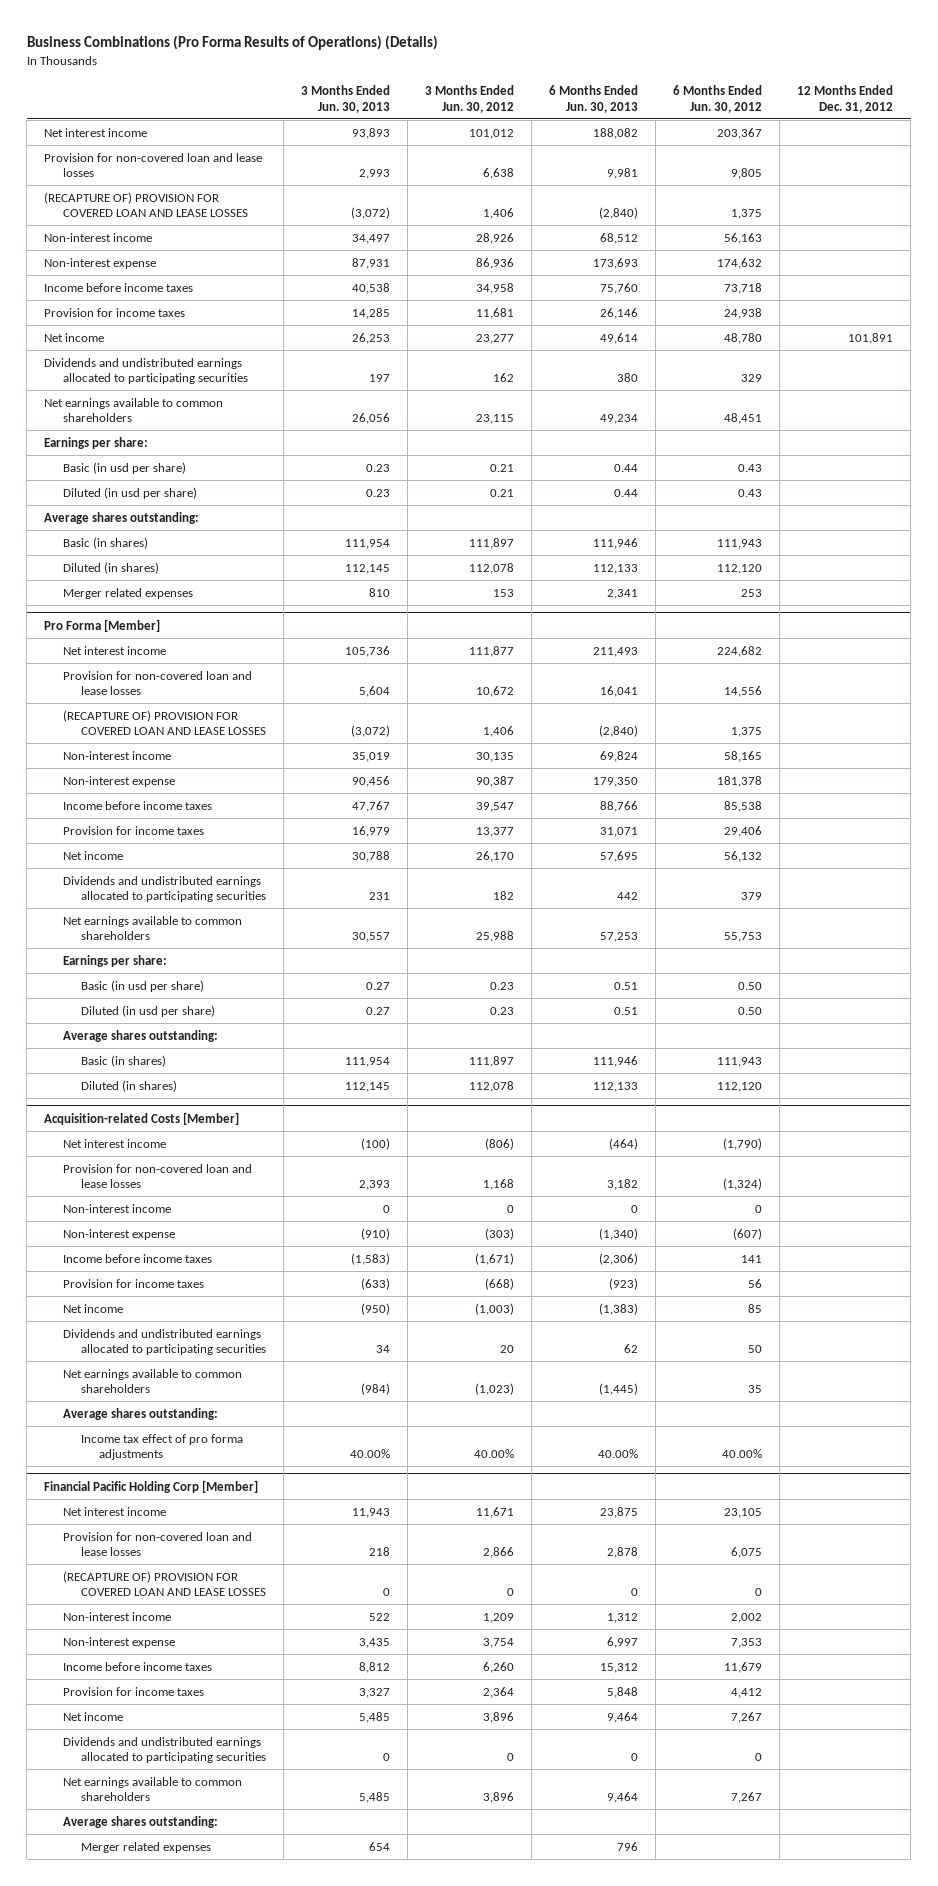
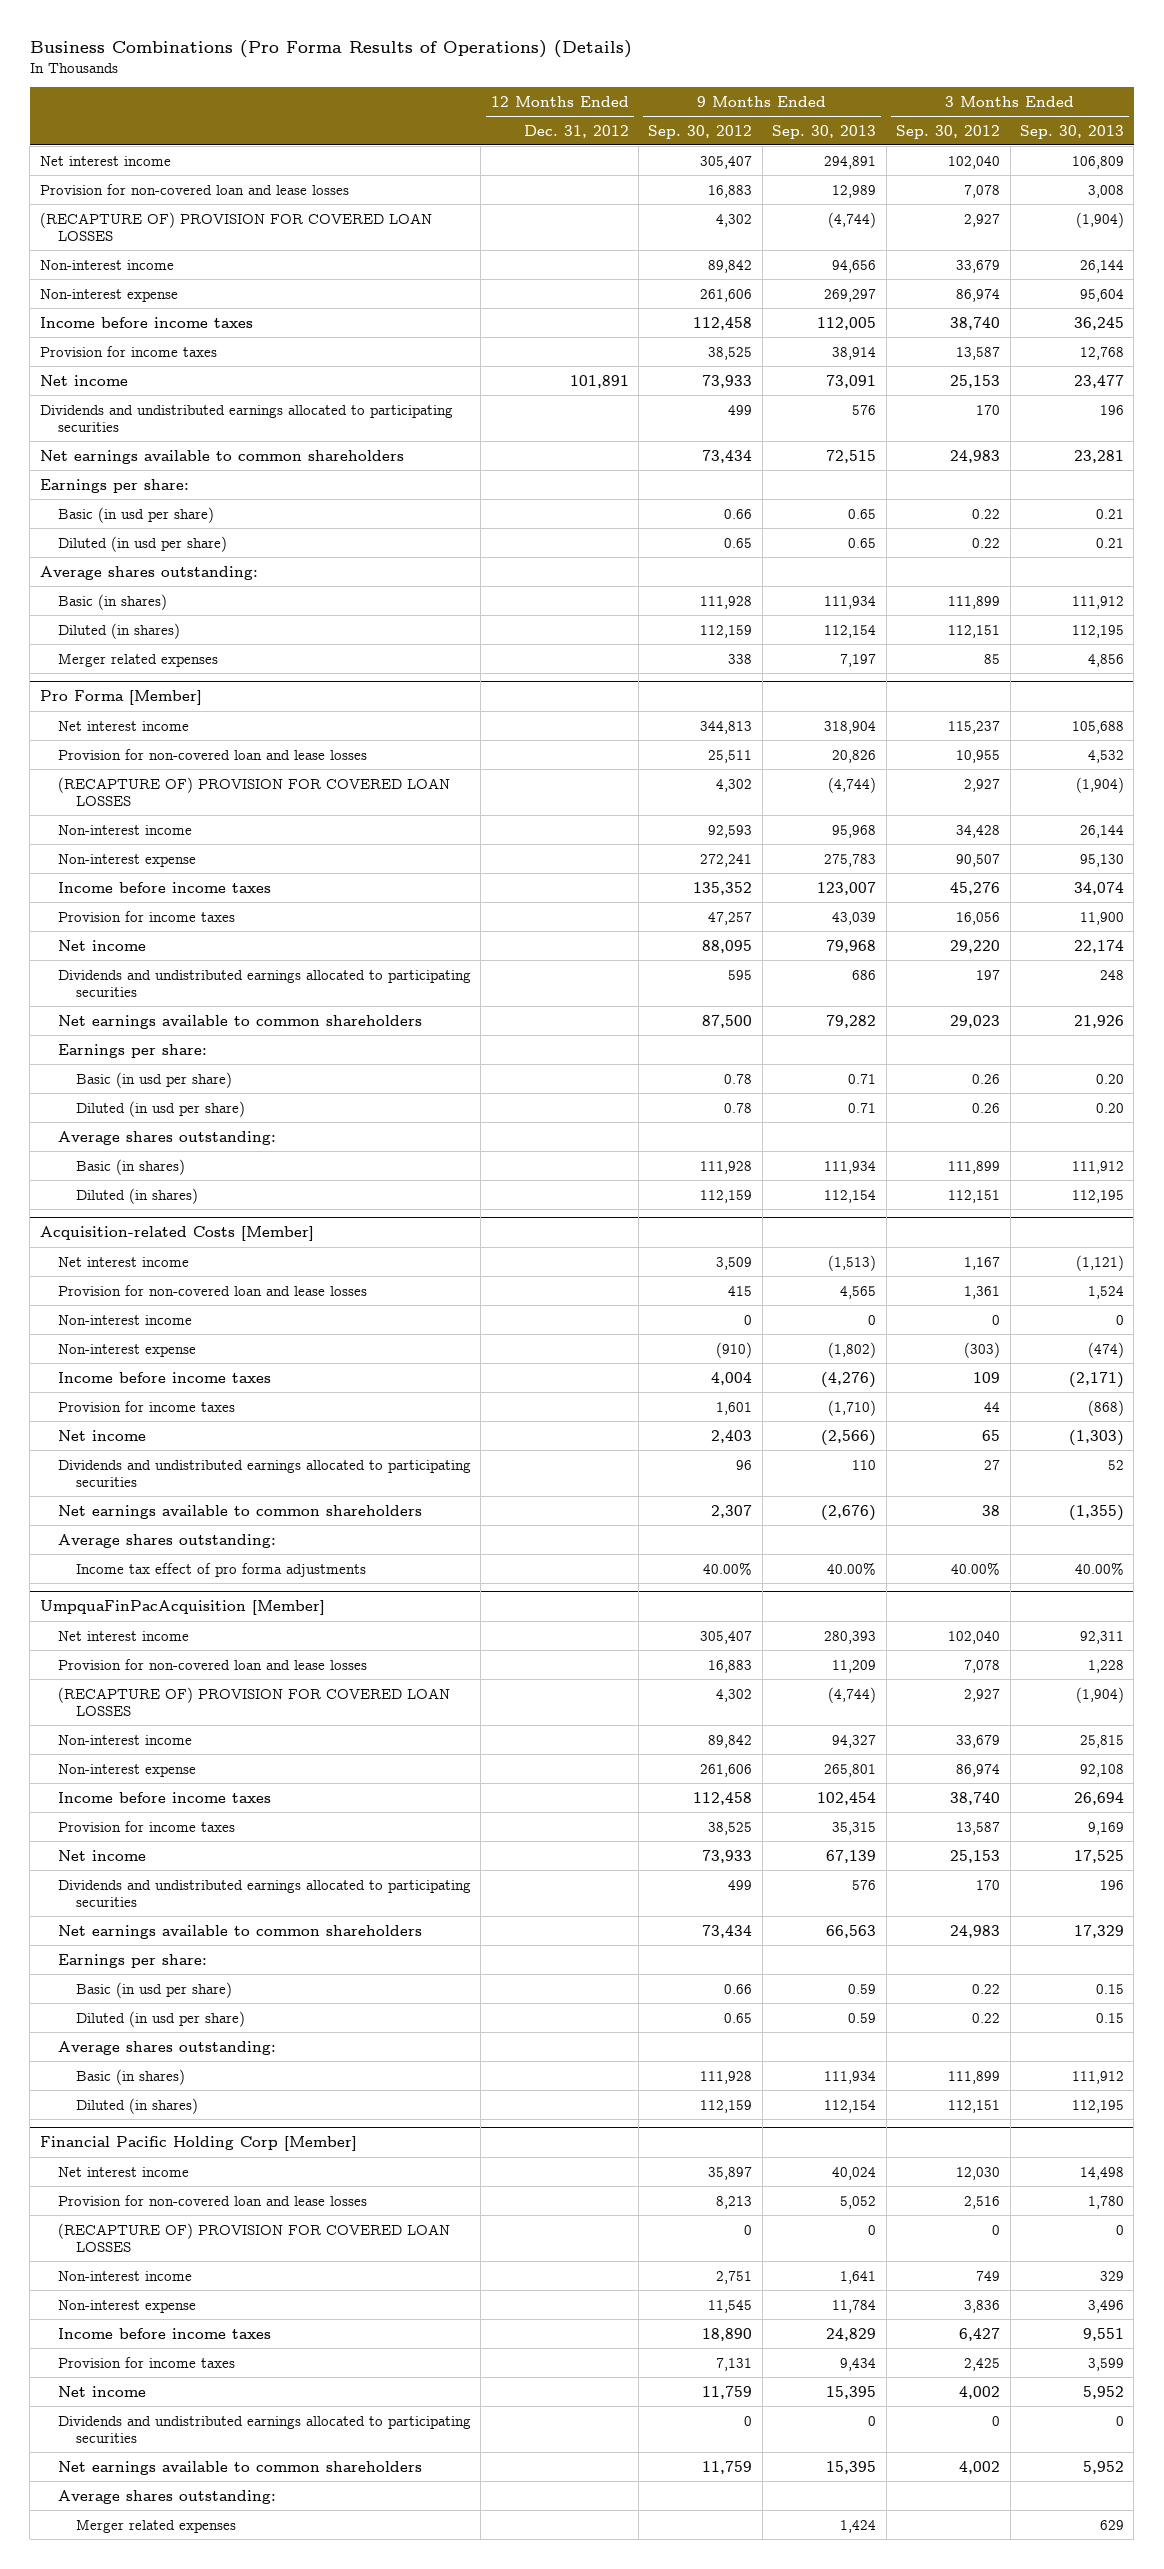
- | 3 Months Ended Jun. 30, 2013 | 3 Months Ended Jun. 30, 2012 | 6 Months Ended Jun. 30, 2013 | 6 Months Ended Jun. 30, 2012 | 12 Months Ended Dec. 31, 2012
+ | 12 Months Ended Dec. 31, 2012 | 9 Months Ended Sep. 30, 2012 | 9 Months Ended Sep. 30, 2013 | 3 Months Ended Sep. 30, 2012 | 3 Months Ended Sep. 30, 2013
- (RECAPTURE OF) PROVISION FOR COVERED LOAN AND LEASE LOSSES | (3,072) | 1,406 | (2,840) | 1,375 |
+ (RECAPTURE OF) PROVISION FOR COVERED LOAN LOSSES | | 4,302 | (4,744) | 2,927 | (1,904)
@ Pro Forma [Member]
- (RECAPTURE OF) PROVISION FOR COVERED LOAN AND LEASE LOSSES | (3,072) | 1,406 | (2,840) | 1,375 |
+ (RECAPTURE OF) PROVISION FOR COVERED LOAN LOSSES | | 4,302 | (4,744) | 2,927 | (1,904)
+ UmpquaFinPacAcquisition [Member]
+ Net interest income | | 305,407 | 280,393 | 102,040 | 92,311
+ Provision for non-covered loan and lease losses | | 16,883 | 11,209 | 7,078 | 1,228
+ (RECAPTURE OF) PROVISION FOR COVERED LOAN LOSSES | | 4,302 | (4,744) | 2,927 | (1,904)
+ Non-interest income | | 89,842 | 94,327 | 33,679 | 25,815
+ Non-interest expense | | 261,606 | 265,801 | 86,974 | 92,108
+ Income before income taxes | | 112,458 | 102,454 | 38,740 | 26,694
+ Provision for income taxes | | 38,525 | 35,315 | 13,587 | 9,169
+ Net income | | 73,933 | 67,139 | 25,153 | 17,525
+ Dividends and undistributed earnings allocated to participating securities | | 499 | 576 | 170 | 196
+ Net earnings available to common shareholders | | 73,434 | 66,563 | 24,983 | 17,329
+ Earnings per share:
+ Basic (in usd per share) | | 0.66 | 0.59 | 0.22 | 0.15
+ Diluted (in usd per share) | | 0.65 | 0.59 | 0.22 | 0.15
+ Average shares outstanding:
+ Basic (in shares) | | 111,928 | 111,934 | 111,899 | 111,912
+ Diluted (in shares) | | 112,159 | 112,154 | 112,151 | 112,195
@ Financial Pacific Holding Corp [Member]
- (RECAPTURE OF) PROVISION FOR COVERED LOAN AND LEASE LOSSES | 0 | 0 | 0 | 0 |
+ (RECAPTURE OF) PROVISION FOR COVERED LOAN LOSSES | | 0 | 0 | 0 | 0

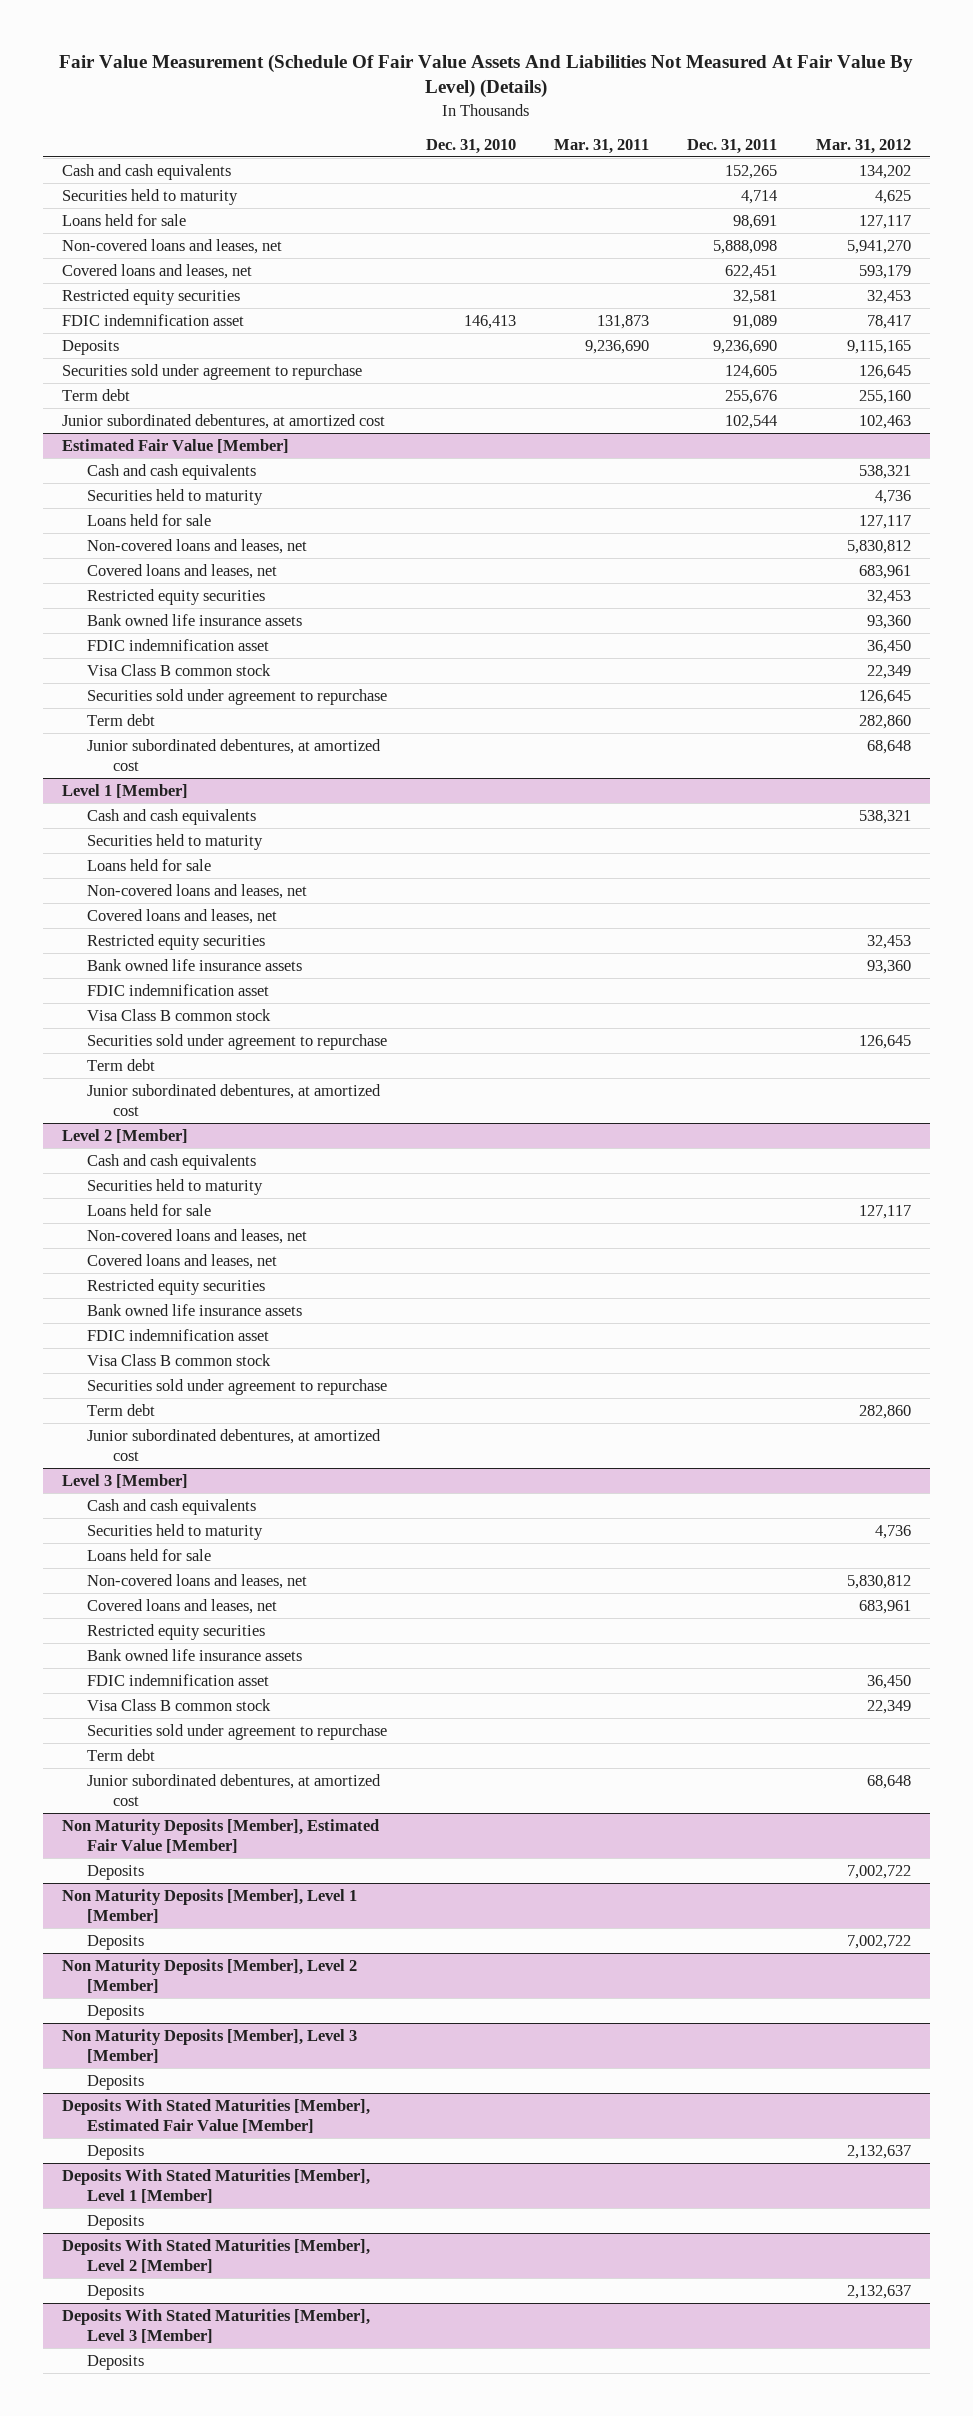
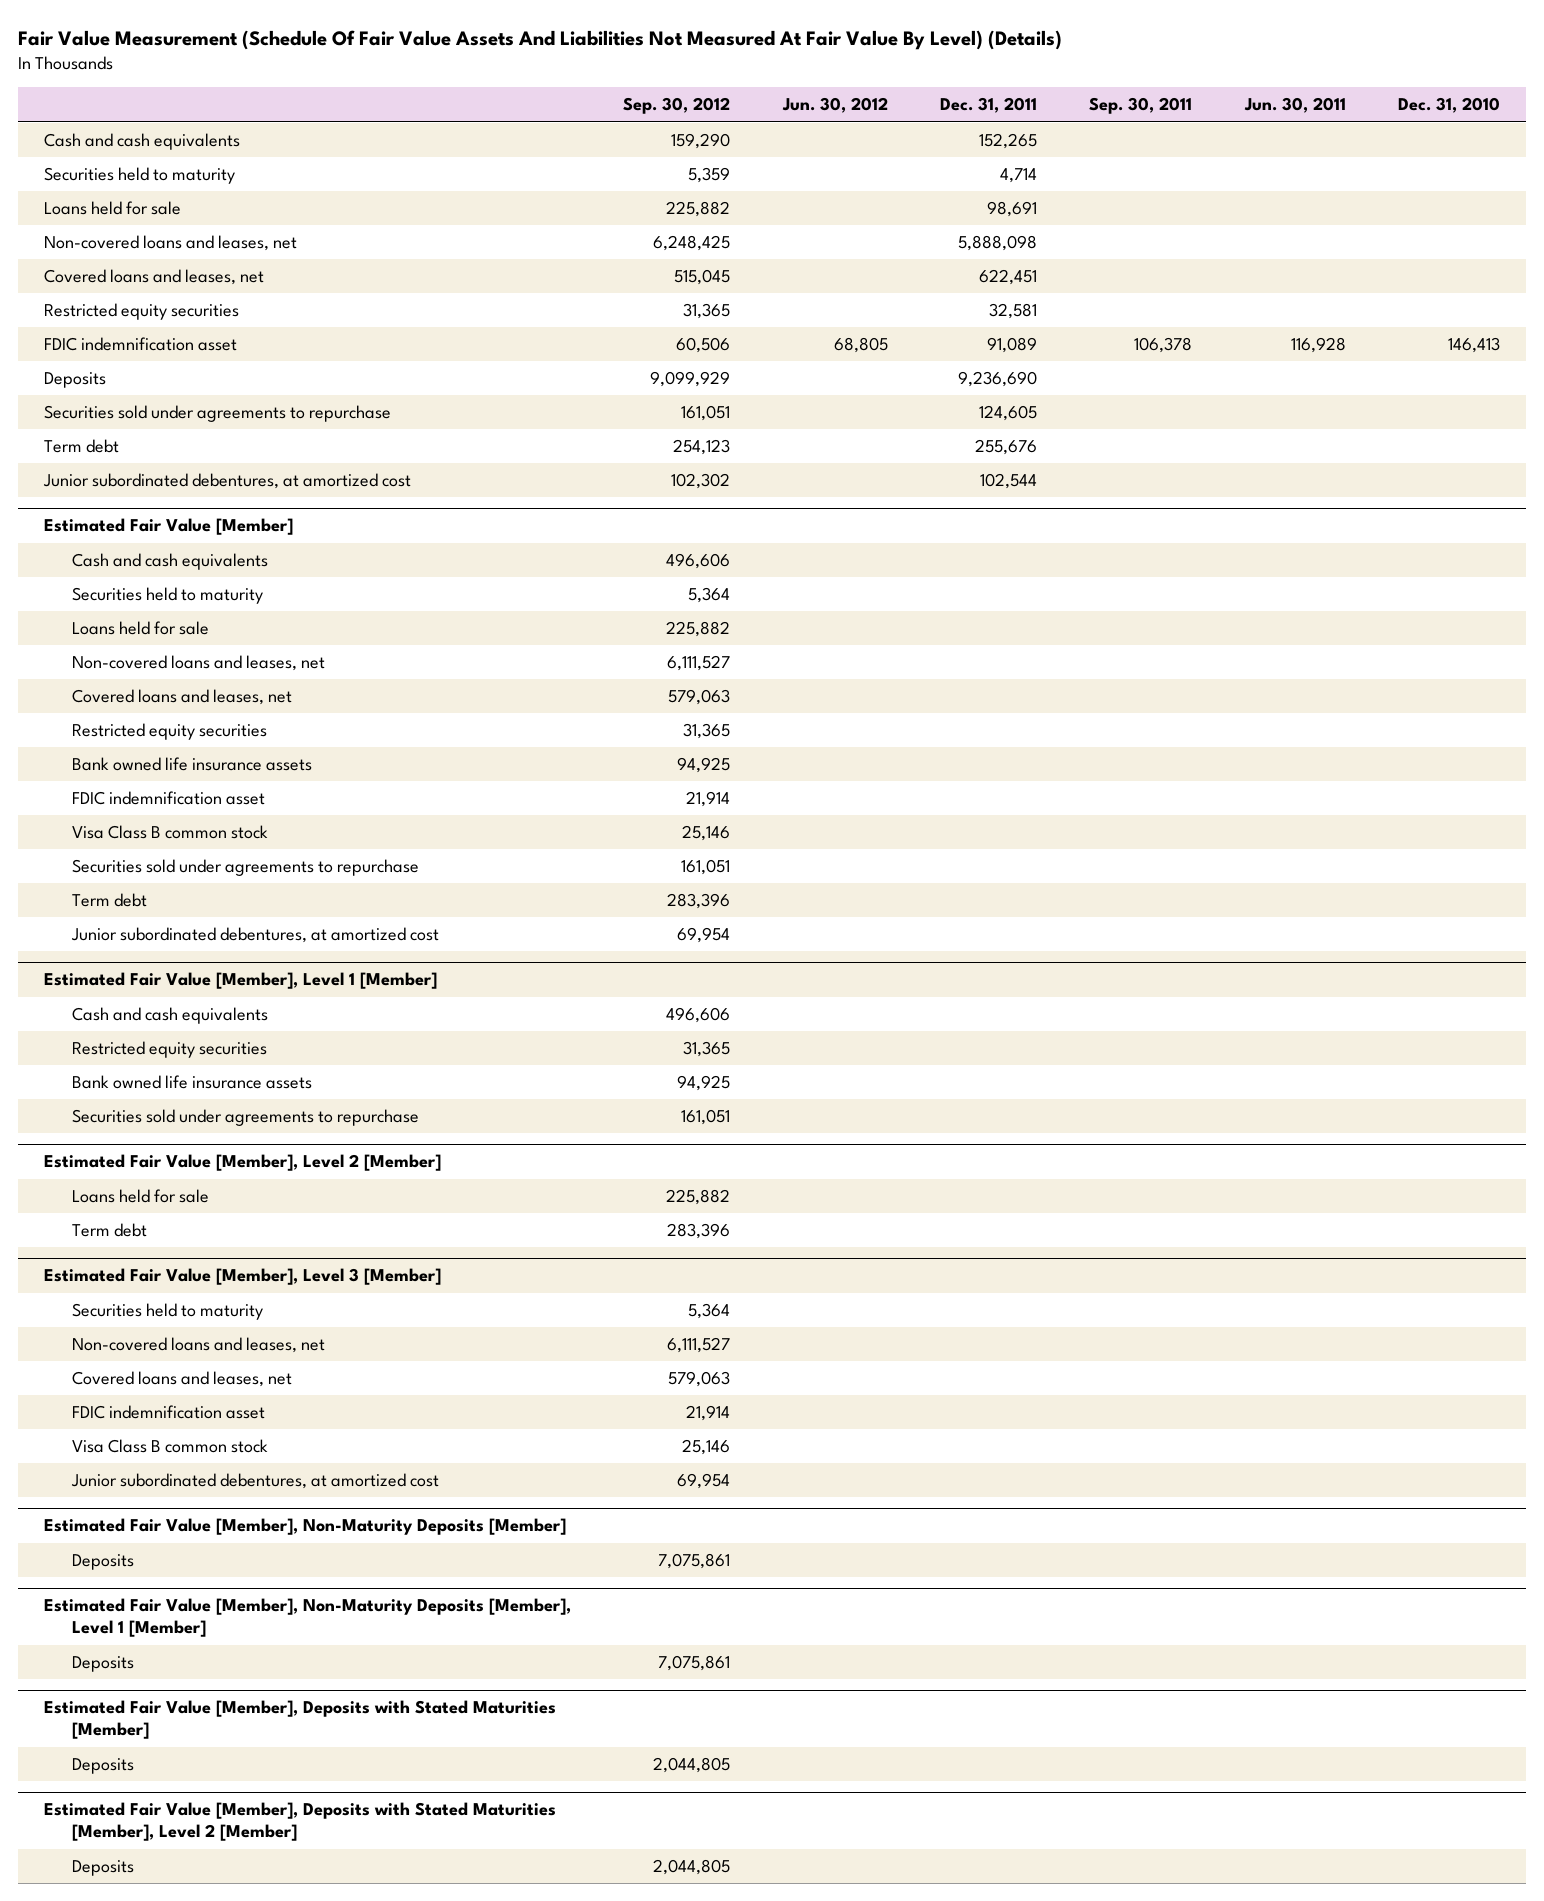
- | Dec. 31, 2010 | Mar. 31, 2011 | Dec. 31, 2011 | Mar. 31, 2012
+ | Sep. 30, 2012 | Jun. 30, 2012 | Dec. 31, 2011 | Sep. 30, 2011 | Jun. 30, 2011 | Dec. 31, 2010
- Securities sold under agreement to repurchase | | | 124,605 | 126,645
+ Securities sold under agreements to repurchase | 161,051 | | 124,605 | | |
@ Estimated Fair Value [Member]
- Securities sold under agreement to repurchase | | | | 126,645
+ Securities sold under agreements to repurchase | 161,051 | | | | |
- Level 1 [Member]
+ Estimated Fair Value [Member], Level 1 [Member]
- Securities held to maturity
- Loans held for sale
- Non-covered loans and leases, net
- Covered loans and leases, net
- FDIC indemnification asset
- Visa Class B common stock
- Securities sold under agreement to repurchase | | | | 126,645
- Term debt
- Junior subordinated debentures, at amortized cost
- Level 2 [Member]
- Cash and cash equivalents
- Securities held to maturity
+ Securities sold under agreements to repurchase | 161,051 | | | | |
+ Estimated Fair Value [Member], Level 2 [Member]
- Non-covered loans and leases, net
- Covered loans and leases, net
- Restricted equity securities
- Bank owned life insurance assets
- FDIC indemnification asset
- Visa Class B common stock
- Securities sold under agreement to repurchase
- Junior subordinated debentures, at amortized cost
- Level 3 [Member]
- Cash and cash equivalents
+ Estimated Fair Value [Member], Level 3 [Member]
- Loans held for sale
- Restricted equity securities
- Bank owned life insurance assets
- Securities sold under agreement to repurchase
- Term debt
- Non Maturity Deposits [Member], Estimated Fair Value [Member]
+ Estimated Fair Value [Member], Non-Maturity Deposits [Member]
- Non Maturity Deposits [Member], Level 1 [Member]
+ Estimated Fair Value [Member], Non-Maturity Deposits [Member], Level 1 [Member]
- Non Maturity Deposits [Member], Level 2 [Member]
- Deposits
- Non Maturity Deposits [Member], Level 3 [Member]
- Deposits
- Deposits With Stated Maturities [Member], Estimated Fair Value [Member]
+ Estimated Fair Value [Member], Deposits with Stated Maturities [Member]
- Deposits With Stated Maturities [Member], Level 1 [Member]
- Deposits
- Deposits With Stated Maturities [Member], Level 2 [Member]
+ Estimated Fair Value [Member], Deposits with Stated Maturities [Member], Level 2 [Member]
- Deposits With Stated Maturities [Member], Level 3 [Member]
- Deposits

